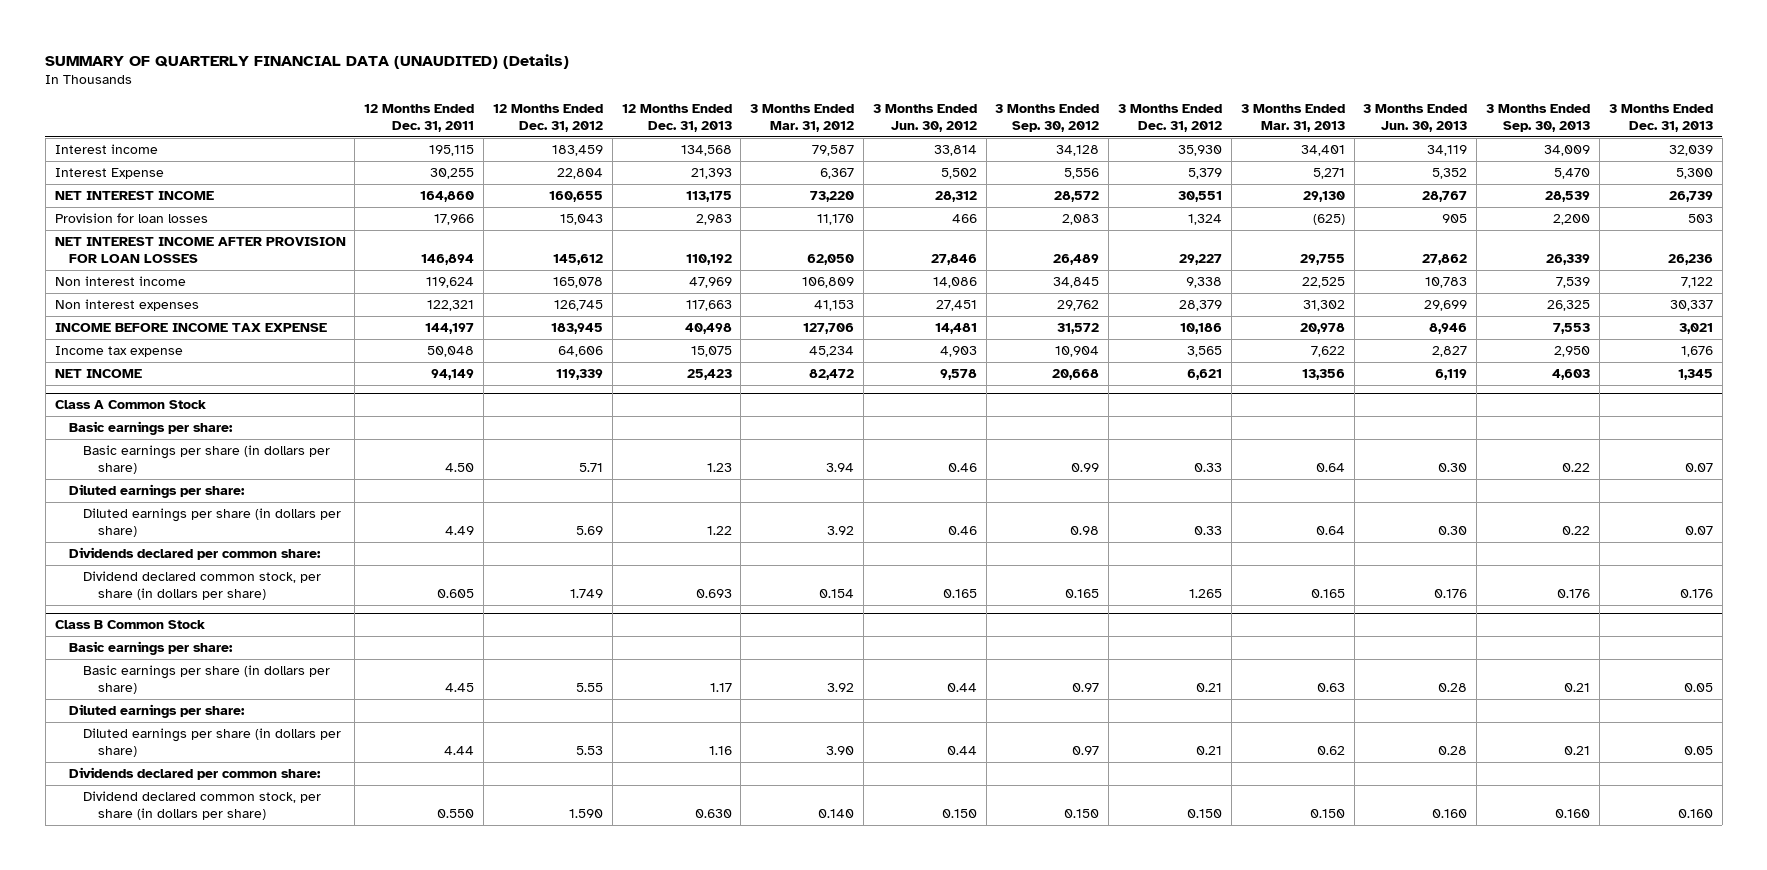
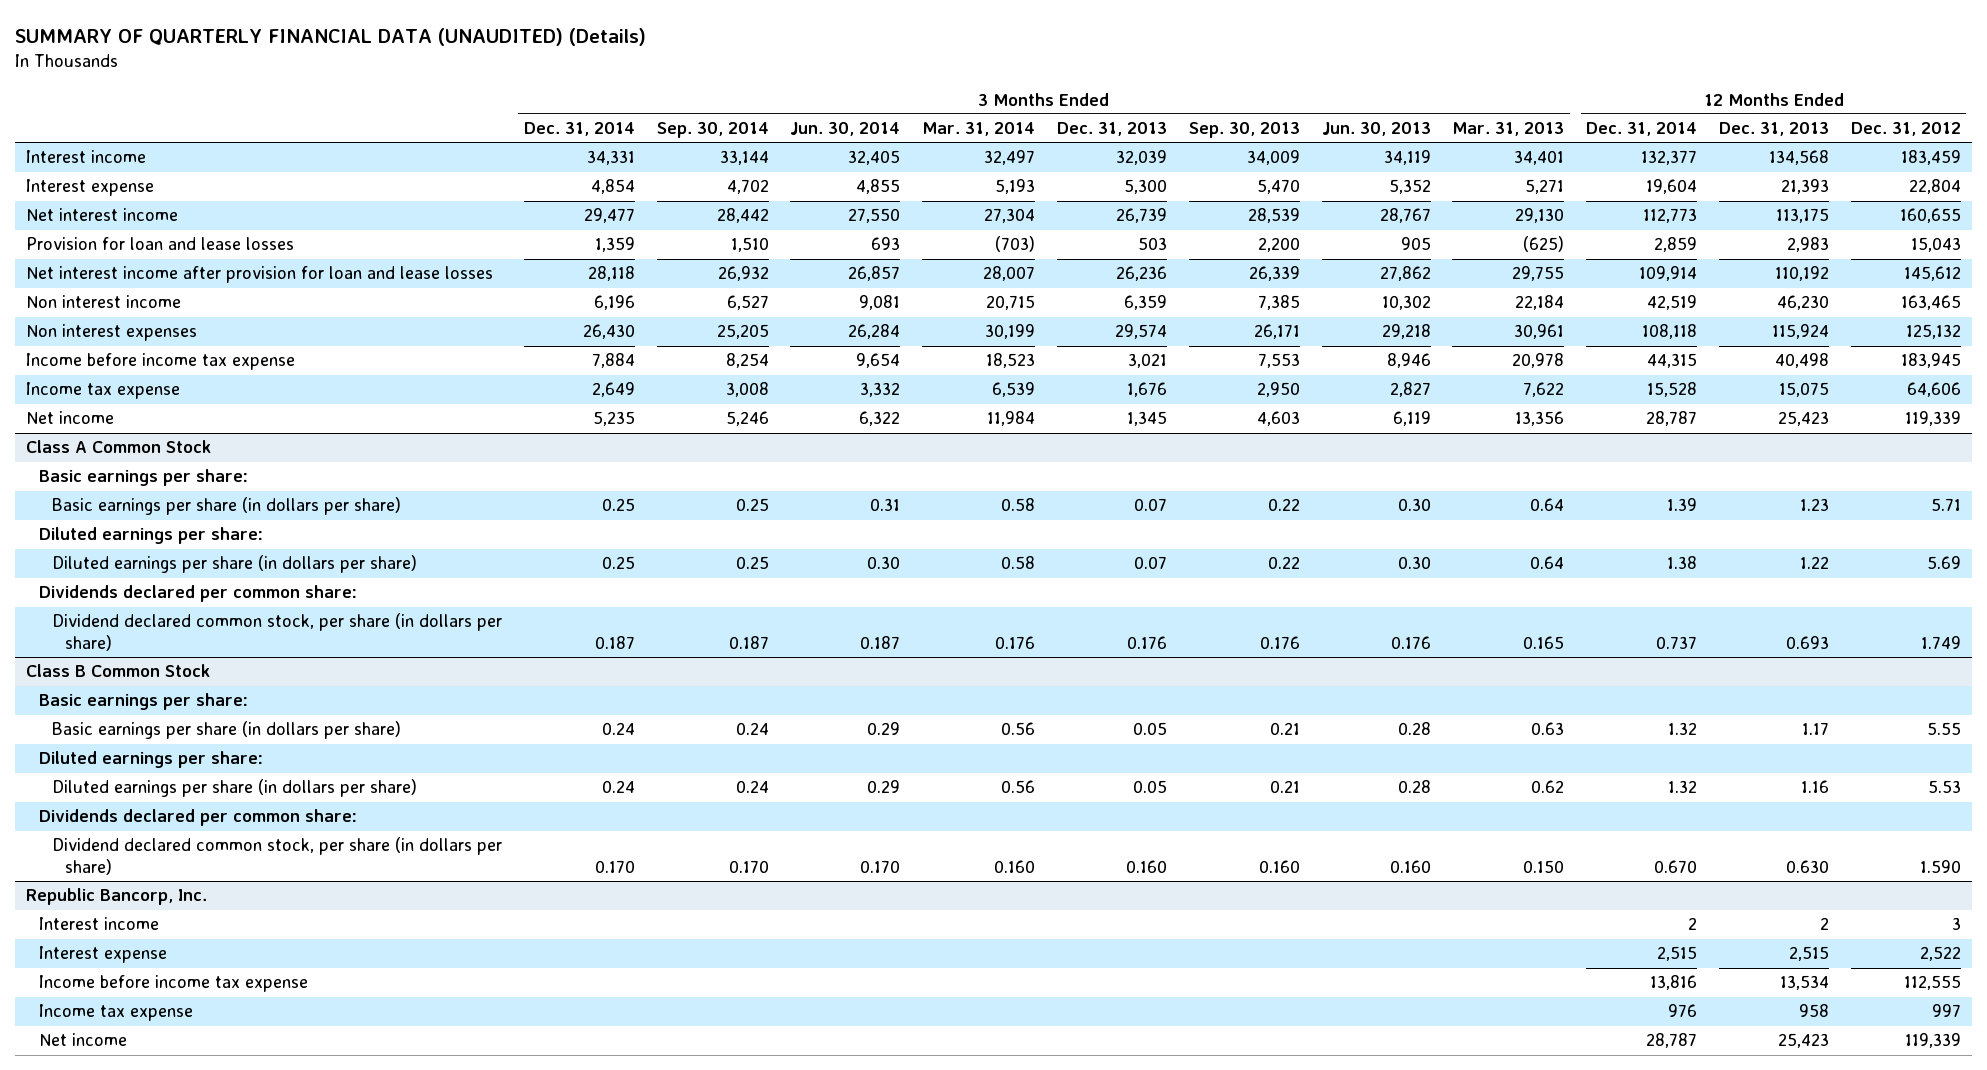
- | 12 Months Ended Dec. 31, 2011 | 12 Months Ended Dec. 31, 2012 | 12 Months Ended Dec. 31, 2013 | 3 Months Ended Mar. 31, 2012 | 3 Months Ended Jun. 30, 2012 | 3 Months Ended Sep. 30, 2012 | 3 Months Ended Dec. 31, 2012 | 3 Months Ended Mar. 31, 2013 | 3 Months Ended Jun. 30, 2013 | 3 Months Ended Sep. 30, 2013 | 3 Months Ended Dec. 31, 2013
+ | 3 Months Ended Dec. 31, 2014 | 3 Months Ended Sep. 30, 2014 | 3 Months Ended Jun. 30, 2014 | 3 Months Ended Mar. 31, 2014 | 3 Months Ended Dec. 31, 2013 | 3 Months Ended Sep. 30, 2013 | 3 Months Ended Jun. 30, 2013 | 3 Months Ended Mar. 31, 2013 | 12 Months Ended Dec. 31, 2014 | 12 Months Ended Dec. 31, 2013 | 12 Months Ended Dec. 31, 2012
- Interest Expense | 30,255 | 22,804 | 21,393 | 6,367 | 5,502 | 5,556 | 5,379 | 5,271 | 5,352 | 5,470 | 5,300
- NET INTEREST INCOME | 164,860 | 160,655 | 113,175 | 73,220 | 28,312 | 28,572 | 30,551 | 29,130 | 28,767 | 28,539 | 26,739
- Provision for loan losses | 17,966 | 15,043 | 2,983 | 11,170 | 466 | 2,083 | 1,324 | (625) | 905 | 2,200 | 503
- NET INTEREST INCOME AFTER PROVISION FOR LOAN LOSSES | 146,894 | 145,612 | 110,192 | 62,050 | 27,846 | 26,489 | 29,227 | 29,755 | 27,862 | 26,339 | 26,236
- Non interest income | 119,624 | 165,078 | 47,969 | 106,809 | 14,086 | 34,845 | 9,338 | 22,525 | 10,783 | 7,539 | 7,122
- Non interest expenses | 122,321 | 126,745 | 117,663 | 41,153 | 27,451 | 29,762 | 28,379 | 31,302 | 29,699 | 26,325 | 30,337
- INCOME BEFORE INCOME TAX EXPENSE | 144,197 | 183,945 | 40,498 | 127,706 | 14,481 | 31,572 | 10,186 | 20,978 | 8,946 | 7,553 | 3,021
+ Interest expense | 4,854 | 4,702 | 4,855 | 5,193 | 5,300 | 5,470 | 5,352 | 5,271 | 19,604 | 21,393 | 22,804
+ Net interest income | 29,477 | 28,442 | 27,550 | 27,304 | 26,739 | 28,539 | 28,767 | 29,130 | 112,773 | 113,175 | 160,655
+ Provision for loan and lease losses | 1,359 | 1,510 | 693 | (703) | 503 | 2,200 | 905 | (625) | 2,859 | 2,983 | 15,043
+ Net interest income after provision for loan and lease losses | 28,118 | 26,932 | 26,857 | 28,007 | 26,236 | 26,339 | 27,862 | 29,755 | 109,914 | 110,192 | 145,612
+ Non interest income | 6,196 | 6,527 | 9,081 | 20,715 | 6,359 | 7,385 | 10,302 | 22,184 | 42,519 | 46,230 | 163,465
+ Non interest expenses | 26,430 | 25,205 | 26,284 | 30,199 | 29,574 | 26,171 | 29,218 | 30,961 | 108,118 | 115,924 | 125,132
+ Income before income tax expense | 7,884 | 8,254 | 9,654 | 18,523 | 3,021 | 7,553 | 8,946 | 20,978 | 44,315 | 40,498 | 183,945
- NET INCOME | 94,149 | 119,339 | 25,423 | 82,472 | 9,578 | 20,668 | 6,621 | 13,356 | 6,119 | 4,603 | 1,345
+ Net income | 5,235 | 5,246 | 6,322 | 11,984 | 1,345 | 4,603 | 6,119 | 13,356 | 28,787 | 25,423 | 119,339
+ Republic Bancorp, Inc.
+ Interest income | | | | | | | | | 2 | 2 | 3
+ Interest expense | | | | | | | | | 2,515 | 2,515 | 2,522
+ Income before income tax expense | | | | | | | | | 13,816 | 13,534 | 112,555
+ Income tax expense | | | | | | | | | 976 | 958 | 997
+ Net income | | | | | | | | | 28,787 | 25,423 | 119,339

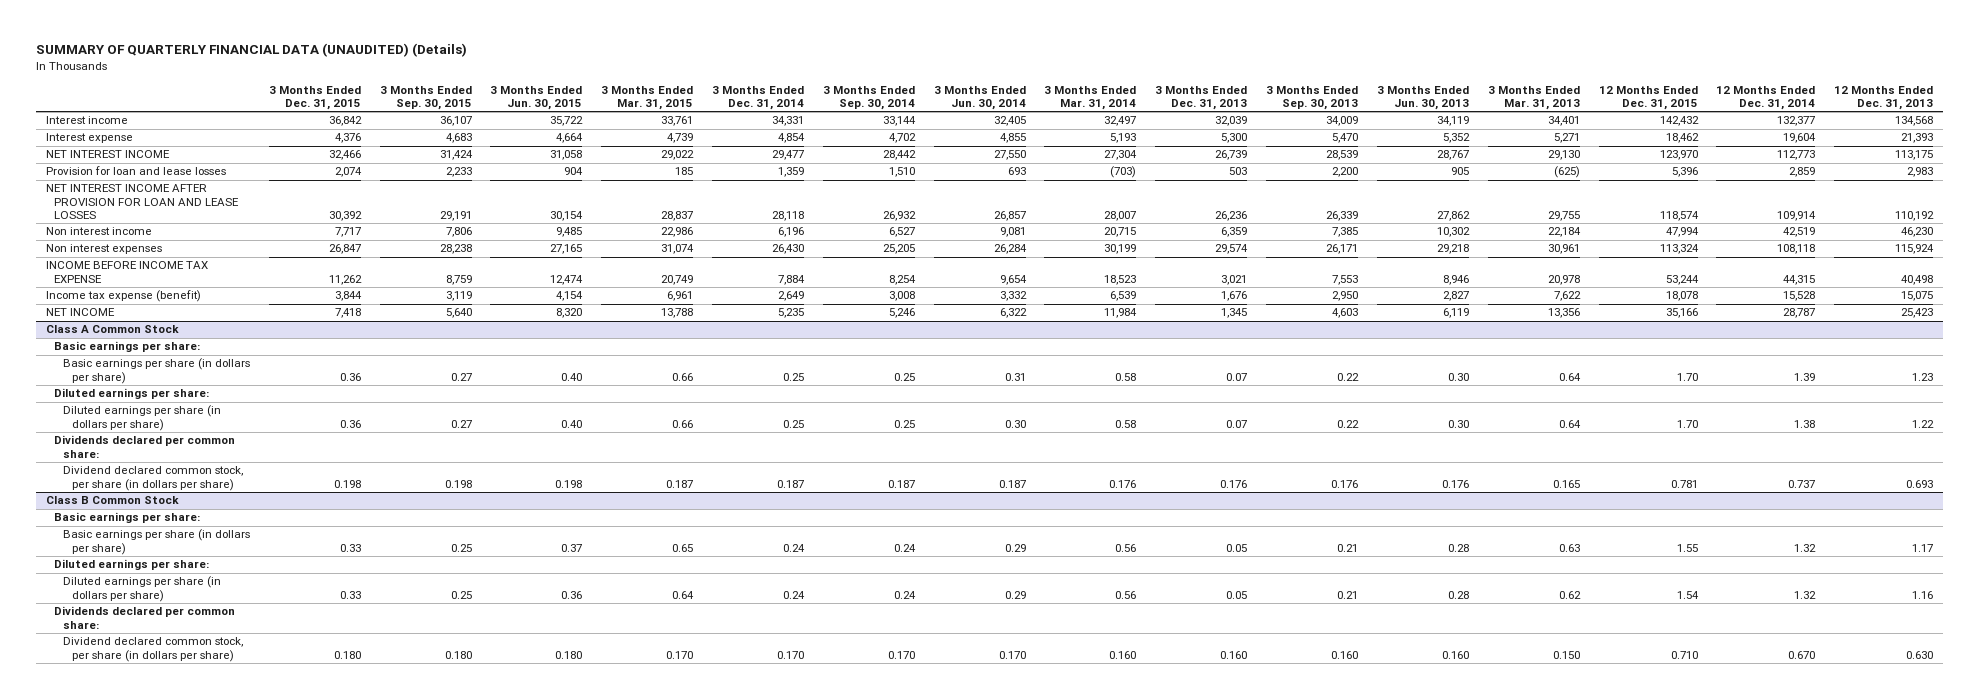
- | 3 Months Ended Dec. 31, 2014 | 3 Months Ended Sep. 30, 2014 | 3 Months Ended Jun. 30, 2014 | 3 Months Ended Mar. 31, 2014 | 3 Months Ended Dec. 31, 2013 | 3 Months Ended Sep. 30, 2013 | 3 Months Ended Jun. 30, 2013 | 3 Months Ended Mar. 31, 2013 | 12 Months Ended Dec. 31, 2014 | 12 Months Ended Dec. 31, 2013 | 12 Months Ended Dec. 31, 2012
+ | 3 Months Ended Dec. 31, 2015 | 3 Months Ended Sep. 30, 2015 | 3 Months Ended Jun. 30, 2015 | 3 Months Ended Mar. 31, 2015 | 3 Months Ended Dec. 31, 2014 | 3 Months Ended Sep. 30, 2014 | 3 Months Ended Jun. 30, 2014 | 3 Months Ended Mar. 31, 2014 | 3 Months Ended Dec. 31, 2013 | 3 Months Ended Sep. 30, 2013 | 3 Months Ended Jun. 30, 2013 | 3 Months Ended Mar. 31, 2013 | 12 Months Ended Dec. 31, 2015 | 12 Months Ended Dec. 31, 2014 | 12 Months Ended Dec. 31, 2013
- Net interest income | 29,477 | 28,442 | 27,550 | 27,304 | 26,739 | 28,539 | 28,767 | 29,130 | 112,773 | 113,175 | 160,655
+ NET INTEREST INCOME | 32,466 | 31,424 | 31,058 | 29,022 | 29,477 | 28,442 | 27,550 | 27,304 | 26,739 | 28,539 | 28,767 | 29,130 | 123,970 | 112,773 | 113,175
- Net interest income after provision for loan and lease losses | 28,118 | 26,932 | 26,857 | 28,007 | 26,236 | 26,339 | 27,862 | 29,755 | 109,914 | 110,192 | 145,612
+ NET INTEREST INCOME AFTER PROVISION FOR LOAN AND LEASE LOSSES | 30,392 | 29,191 | 30,154 | 28,837 | 28,118 | 26,932 | 26,857 | 28,007 | 26,236 | 26,339 | 27,862 | 29,755 | 118,574 | 109,914 | 110,192
- Income before income tax expense | 7,884 | 8,254 | 9,654 | 18,523 | 3,021 | 7,553 | 8,946 | 20,978 | 44,315 | 40,498 | 183,945
- Income tax expense | 2,649 | 3,008 | 3,332 | 6,539 | 1,676 | 2,950 | 2,827 | 7,622 | 15,528 | 15,075 | 64,606
- Net income | 5,235 | 5,246 | 6,322 | 11,984 | 1,345 | 4,603 | 6,119 | 13,356 | 28,787 | 25,423 | 119,339
+ INCOME BEFORE INCOME TAX EXPENSE | 11,262 | 8,759 | 12,474 | 20,749 | 7,884 | 8,254 | 9,654 | 18,523 | 3,021 | 7,553 | 8,946 | 20,978 | 53,244 | 44,315 | 40,498
+ Income tax expense (benefit) | 3,844 | 3,119 | 4,154 | 6,961 | 2,649 | 3,008 | 3,332 | 6,539 | 1,676 | 2,950 | 2,827 | 7,622 | 18,078 | 15,528 | 15,075
+ NET INCOME | 7,418 | 5,640 | 8,320 | 13,788 | 5,235 | 5,246 | 6,322 | 11,984 | 1,345 | 4,603 | 6,119 | 13,356 | 35,166 | 28,787 | 25,423
- Republic Bancorp, Inc.
- Interest income | | | | | | | | | 2 | 2 | 3
- Interest expense | | | | | | | | | 2,515 | 2,515 | 2,522
- Income before income tax expense | | | | | | | | | 13,816 | 13,534 | 112,555
- Income tax expense | | | | | | | | | 976 | 958 | 997
- Net income | | | | | | | | | 28,787 | 25,423 | 119,339

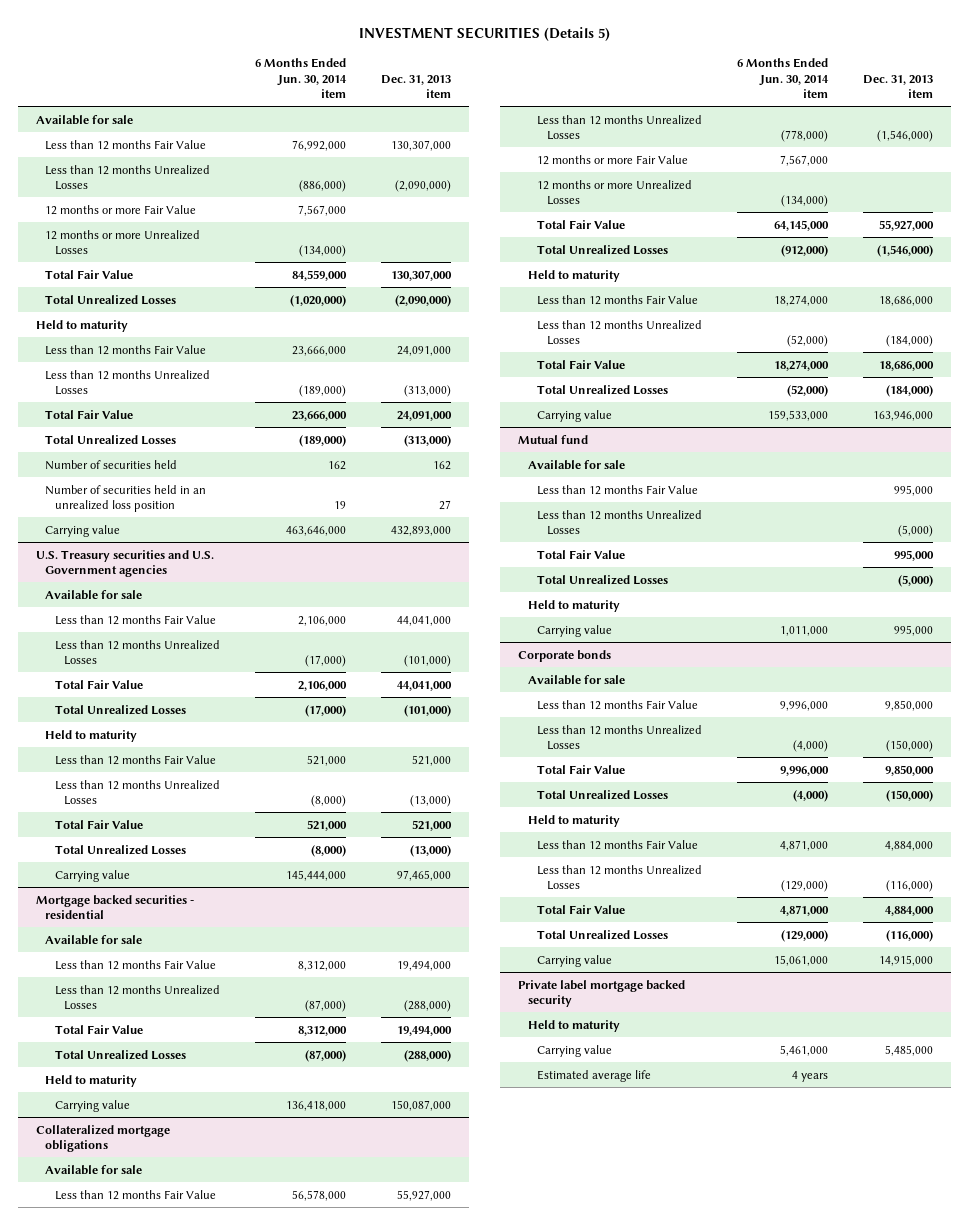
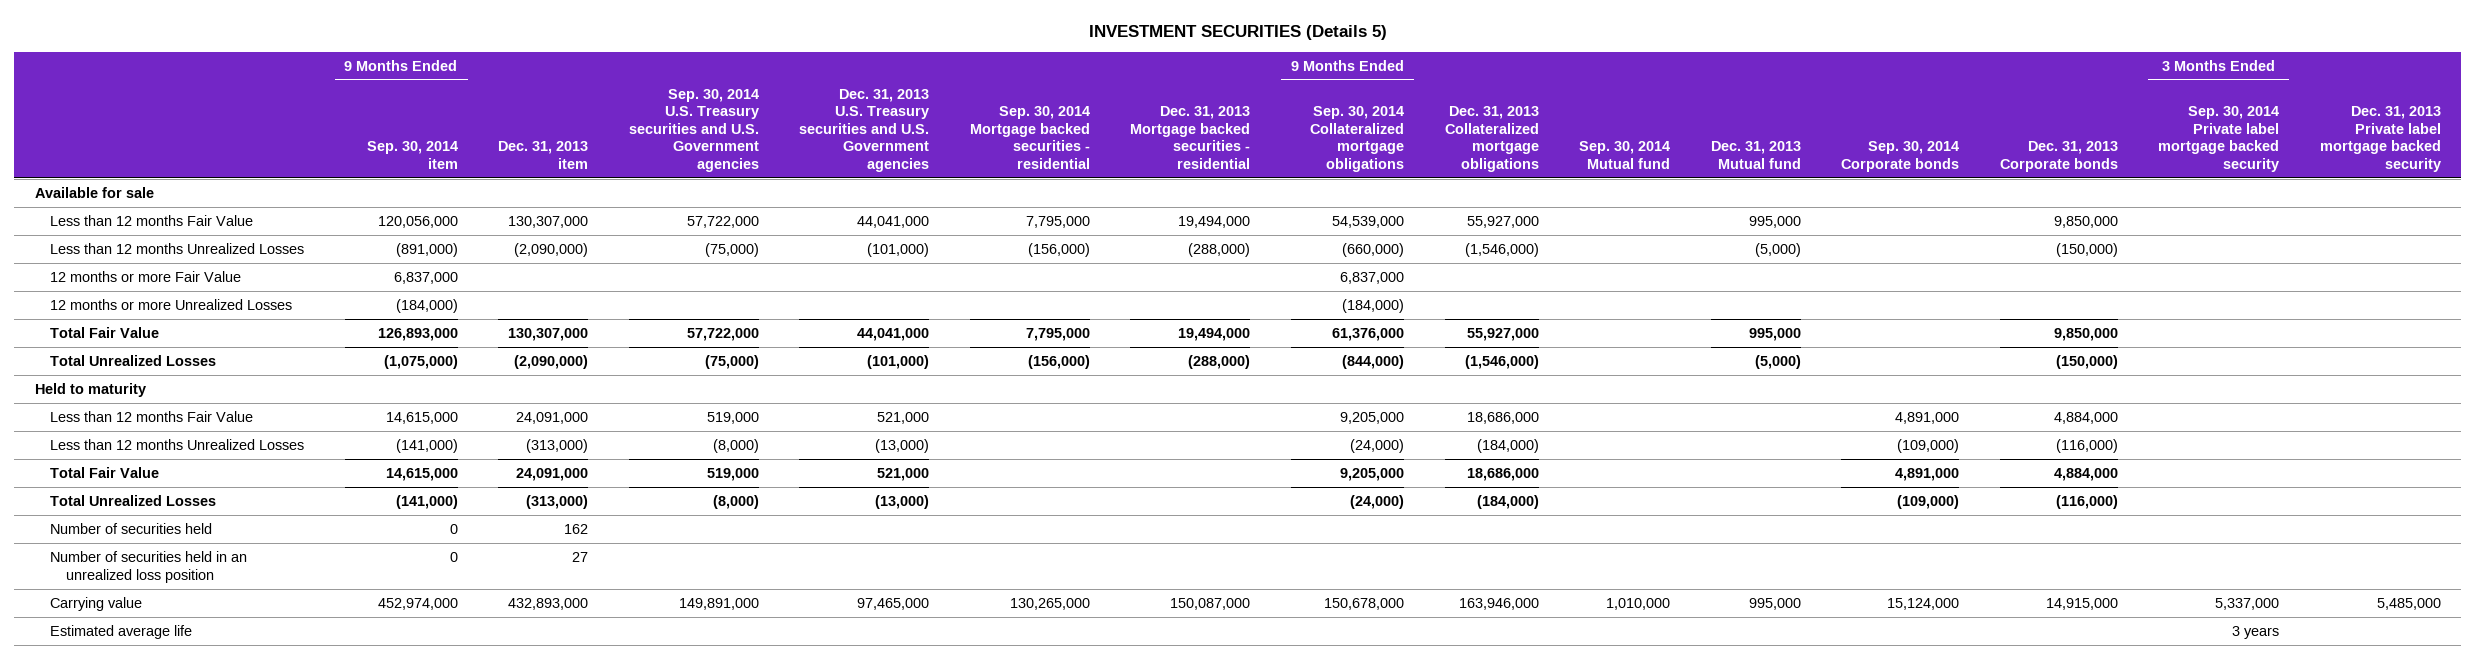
- | 6 Months Ended Jun. 30, 2014 item | Dec. 31, 2013 item
+ | 9 Months Ended Sep. 30, 2014 item | Dec. 31, 2013 item | Sep. 30, 2014 U.S. Treasury securities and U.S. Government agencies | Dec. 31, 2013 U.S. Treasury securities and U.S. Government agencies | Sep. 30, 2014 Mortgage backed securities - residential | Dec. 31, 2013 Mortgage backed securities - residential | 9 Months Ended Sep. 30, 2014 Collateralized mortgage obligations | Dec. 31, 2013 Collateralized mortgage obligations | Sep. 30, 2014 Mutual fund | Dec. 31, 2013 Mutual fund | Sep. 30, 2014 Corporate bonds | Dec. 31, 2013 Corporate bonds | 3 Months Ended Sep. 30, 2014 Private label mortgage backed security | Dec. 31, 2013 Private label mortgage backed security
- U.S. Treasury securities and U.S. Government agencies
- Available for sale
- Less than 12 months Fair Value | 2,106,000 | 44,041,000
- Less than 12 months Unrealized Losses | (17,000) | (101,000)
- Total Fair Value | 2,106,000 | 44,041,000
- Total Unrealized Losses | (17,000) | (101,000)
- Held to maturity
- Less than 12 months Fair Value | 521,000 | 521,000
- Less than 12 months Unrealized Losses | (8,000) | (13,000)
- Total Fair Value | 521,000 | 521,000
- Total Unrealized Losses | (8,000) | (13,000)
- Carrying value | 145,444,000 | 97,465,000
- Mortgage backed securities - residential
- Available for sale
- Less than 12 months Fair Value | 8,312,000 | 19,494,000
- Less than 12 months Unrealized Losses | (87,000) | (288,000)
- Total Fair Value | 8,312,000 | 19,494,000
- Total Unrealized Losses | (87,000) | (288,000)
- Held to maturity
- Carrying value | 136,418,000 | 150,087,000
- Collateralized mortgage obligations
- Available for sale
- Less than 12 months Fair Value | 56,578,000 | 55,927,000
- Less than 12 months Unrealized Losses | (778,000) | (1,546,000)
- 12 months or more Fair Value | 7,567,000 |
- 12 months or more Unrealized Losses | (134,000) |
- Total Fair Value | 64,145,000 | 55,927,000
- Total Unrealized Losses | (912,000) | (1,546,000)
- Held to maturity
- Less than 12 months Fair Value | 18,274,000 | 18,686,000
- Less than 12 months Unrealized Losses | (52,000) | (184,000)
- Total Fair Value | 18,274,000 | 18,686,000
- Total Unrealized Losses | (52,000) | (184,000)
- Carrying value | 159,533,000 | 163,946,000
- Mutual fund
- Available for sale
- Less than 12 months Fair Value | | 995,000
- Less than 12 months Unrealized Losses | | (5,000)
- Total Fair Value | | 995,000
- Total Unrealized Losses | | (5,000)
- Held to maturity
- Carrying value | 1,011,000 | 995,000
- Corporate bonds
- Available for sale
- Less than 12 months Fair Value | 9,996,000 | 9,850,000
- Less than 12 months Unrealized Losses | (4,000) | (150,000)
- Total Fair Value | 9,996,000 | 9,850,000
- Total Unrealized Losses | (4,000) | (150,000)
- Held to maturity
- Less than 12 months Fair Value | 4,871,000 | 4,884,000
- Less than 12 months Unrealized Losses | (129,000) | (116,000)
- Total Fair Value | 4,871,000 | 4,884,000
- Total Unrealized Losses | (129,000) | (116,000)
- Carrying value | 15,061,000 | 14,915,000
- Private label mortgage backed security
- Held to maturity
- Carrying value | 5,461,000 | 5,485,000

